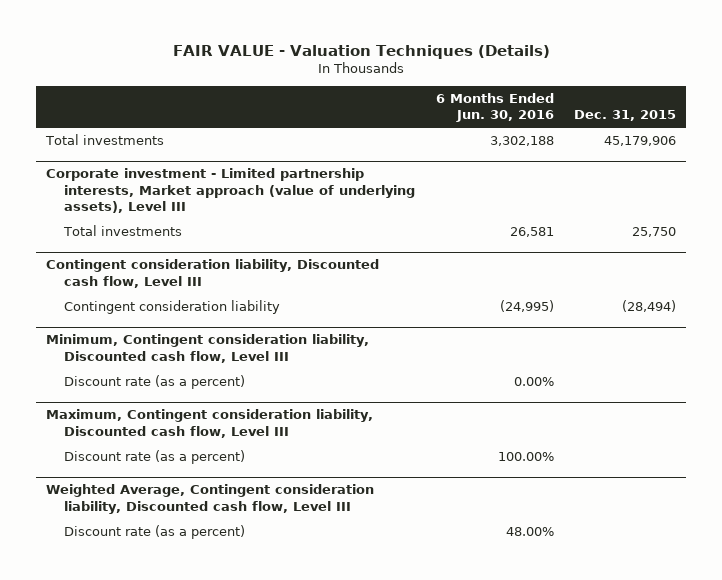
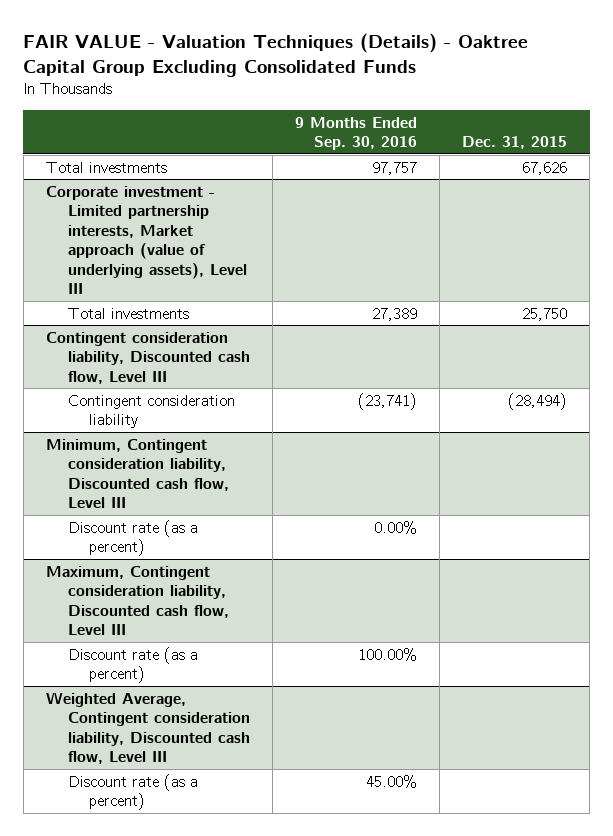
- FAIR VALUE - Valuation Techniques (Details)
+ FAIR VALUE - Valuation Techniques (Details) - Oaktree Capital Group Excluding Consolidated Funds
- | 6 Months Ended Jun. 30, 2016 | Dec. 31, 2015
+ | 9 Months Ended Sep. 30, 2016 | Dec. 31, 2015
- Total investments | 3,302,188 | 45,179,906
+ Total investments | 97,757 | 67,626

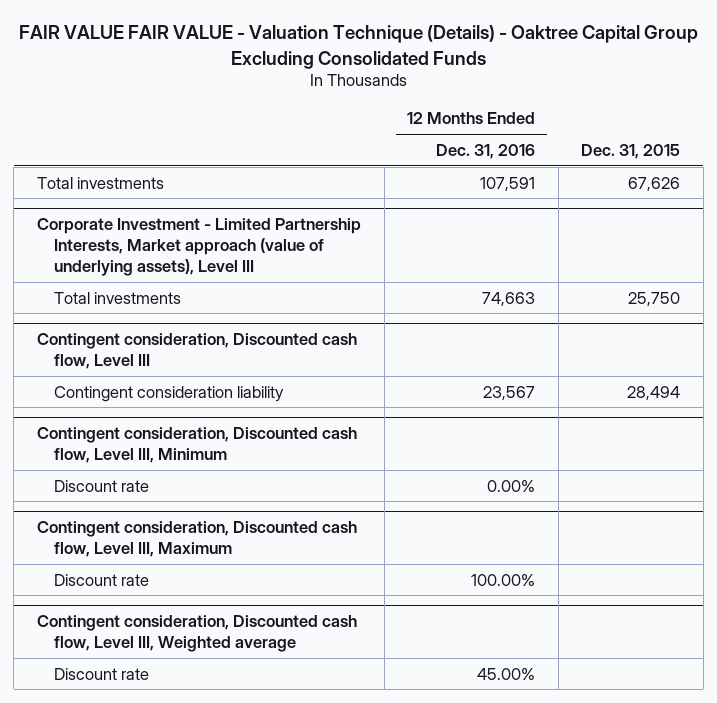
- FAIR VALUE - Valuation Techniques (Details) - Oaktree Capital Group Excluding Consolidated Funds
+ FAIR VALUE FAIR VALUE - Valuation Technique (Details) - Oaktree Capital Group Excluding Consolidated Funds
- | 9 Months Ended Sep. 30, 2016 | Dec. 31, 2015
+ | 12 Months Ended Dec. 31, 2016 | Dec. 31, 2015
- Corporate investment - Limited partnership interests, Market approach (value of underlying assets), Level III
+ Corporate Investment - Limited Partnership Interests, Market approach (value of underlying assets), Level III
- Contingent consideration liability, Discounted cash flow, Level III
- Contingent consideration liability | (23,741) | (28,494)
- Minimum, Contingent consideration liability, Discounted cash flow, Level III
- Discount rate (as a percent) | 0.00% |
- Maximum, Contingent consideration liability, Discounted cash flow, Level III
- Discount rate (as a percent) | 100.00% |
- Weighted Average, Contingent consideration liability, Discounted cash flow, Level III
- Discount rate (as a percent) | 45.00% |
+ Contingent consideration, Discounted cash flow, Level III
+ Contingent consideration liability | 23,567 | 28,494
+ Contingent consideration, Discounted cash flow, Level III, Minimum
+ Discount rate | 0.00% |
+ Contingent consideration, Discounted cash flow, Level III, Maximum
+ Discount rate | 100.00% |
+ Contingent consideration, Discounted cash flow, Level III, Weighted average
+ Discount rate | 45.00% |

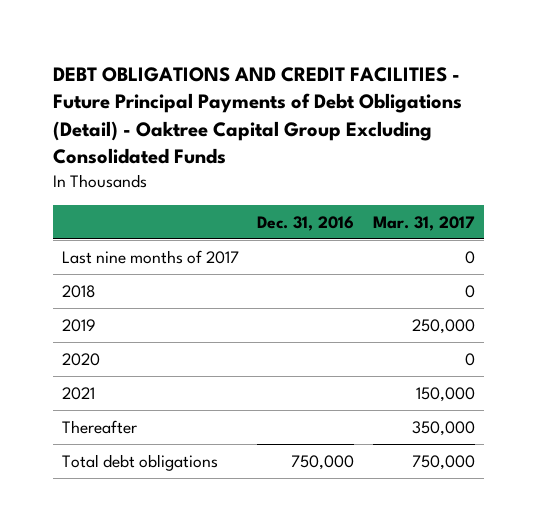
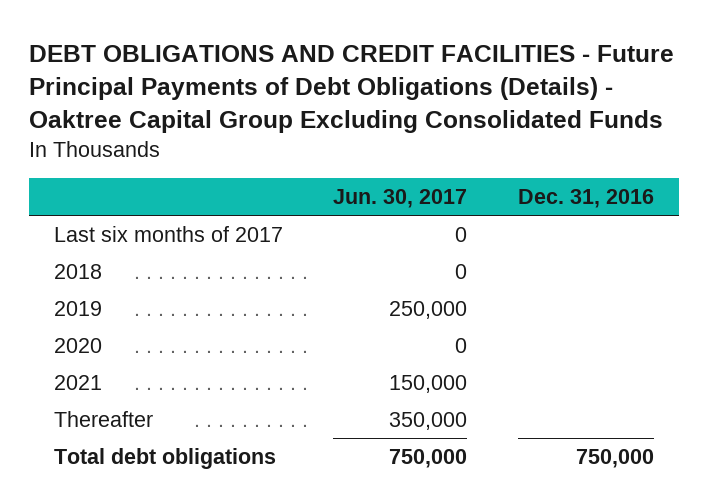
- DEBT OBLIGATIONS AND CREDIT FACILITIES - Future Principal Payments of Debt Obligations (Detail) - Oaktree Capital Group Excluding Consolidated Funds
+ DEBT OBLIGATIONS AND CREDIT FACILITIES - Future Principal Payments of Debt Obligations (Details) - Oaktree Capital Group Excluding Consolidated Funds
- | Dec. 31, 2016 | Mar. 31, 2017
+ | Jun. 30, 2017 | Dec. 31, 2016
- Last nine months of 2017 | | 0
+ Last six months of 2017 | 0 |

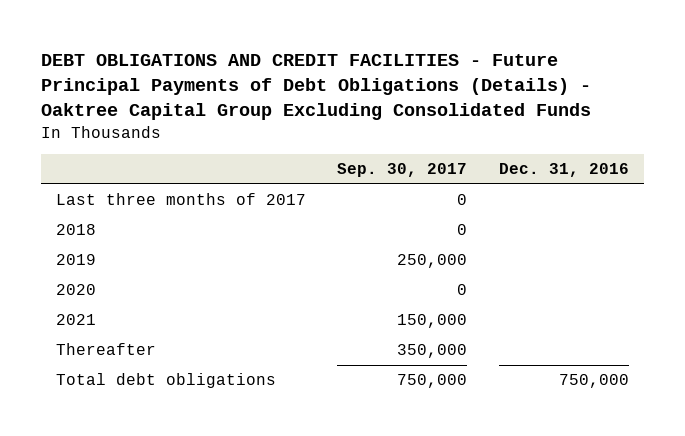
- | Jun. 30, 2017 | Dec. 31, 2016
+ | Sep. 30, 2017 | Dec. 31, 2016
- Last six months of 2017 | 0 |
+ Last three months of 2017 | 0 |

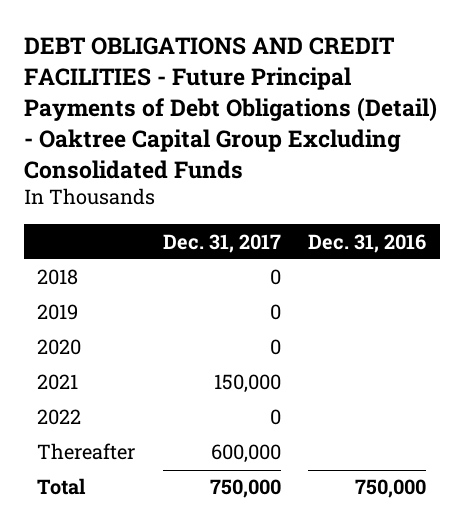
- DEBT OBLIGATIONS AND CREDIT FACILITIES - Future Principal Payments of Debt Obligations (Details) - Oaktree Capital Group Excluding Consolidated Funds
+ DEBT OBLIGATIONS AND CREDIT FACILITIES - Future Principal Payments of Debt Obligations (Detail) - Oaktree Capital Group Excluding Consolidated Funds
- | Sep. 30, 2017 | Dec. 31, 2016
+ | Dec. 31, 2017 | Dec. 31, 2016
- Last three months of 2017 | 0 |
+ 2022 | 0 |
- Total debt obligations | 750,000 | 750,000
+ Total | 750,000 | 750,000

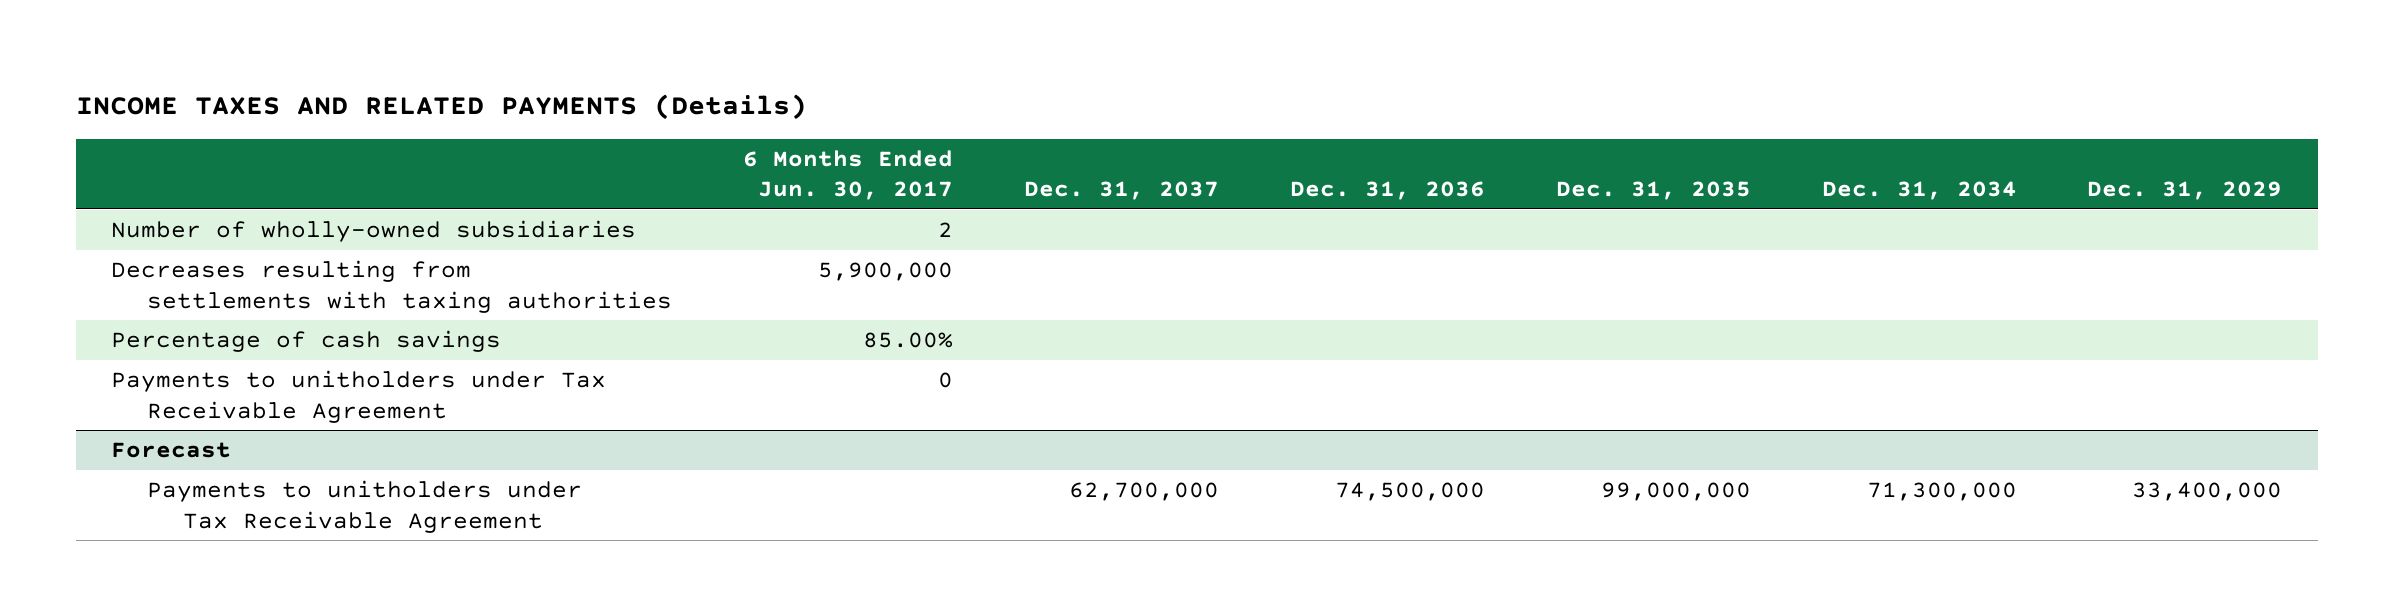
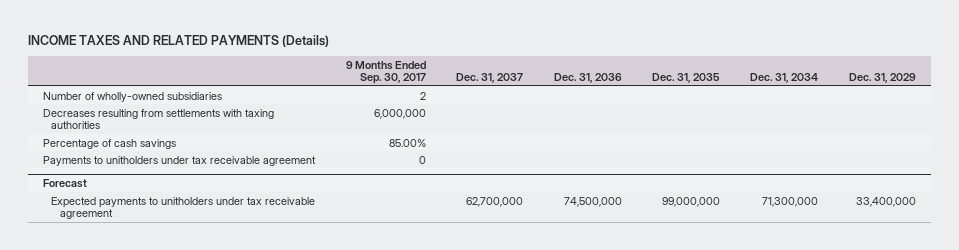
- | 6 Months Ended Jun. 30, 2017 | Dec. 31, 2037 | Dec. 31, 2036 | Dec. 31, 2035 | Dec. 31, 2034 | Dec. 31, 2029
+ | 9 Months Ended Sep. 30, 2017 | Dec. 31, 2037 | Dec. 31, 2036 | Dec. 31, 2035 | Dec. 31, 2034 | Dec. 31, 2029
- Payments to unitholders under Tax Receivable Agreement | 0 | | | | |
+ Payments to unitholders under tax receivable agreement | 0 | | | | |
@ Forecast
- Payments to unitholders under Tax Receivable Agreement | | 62,700,000 | 74,500,000 | 99,000,000 | 71,300,000 | 33,400,000
+ Expected payments to unitholders under tax receivable agreement | | 62,700,000 | 74,500,000 | 99,000,000 | 71,300,000 | 33,400,000

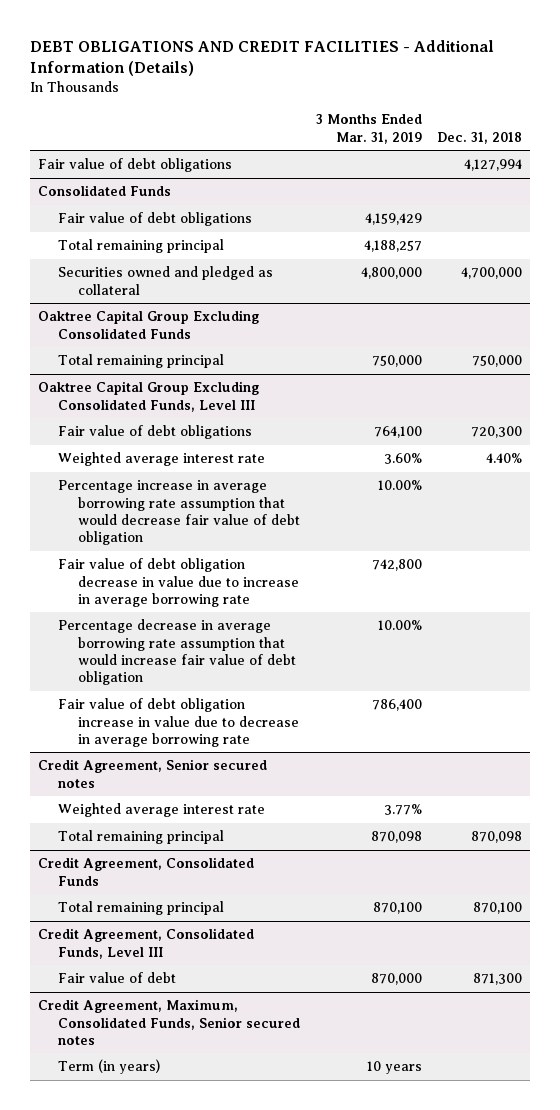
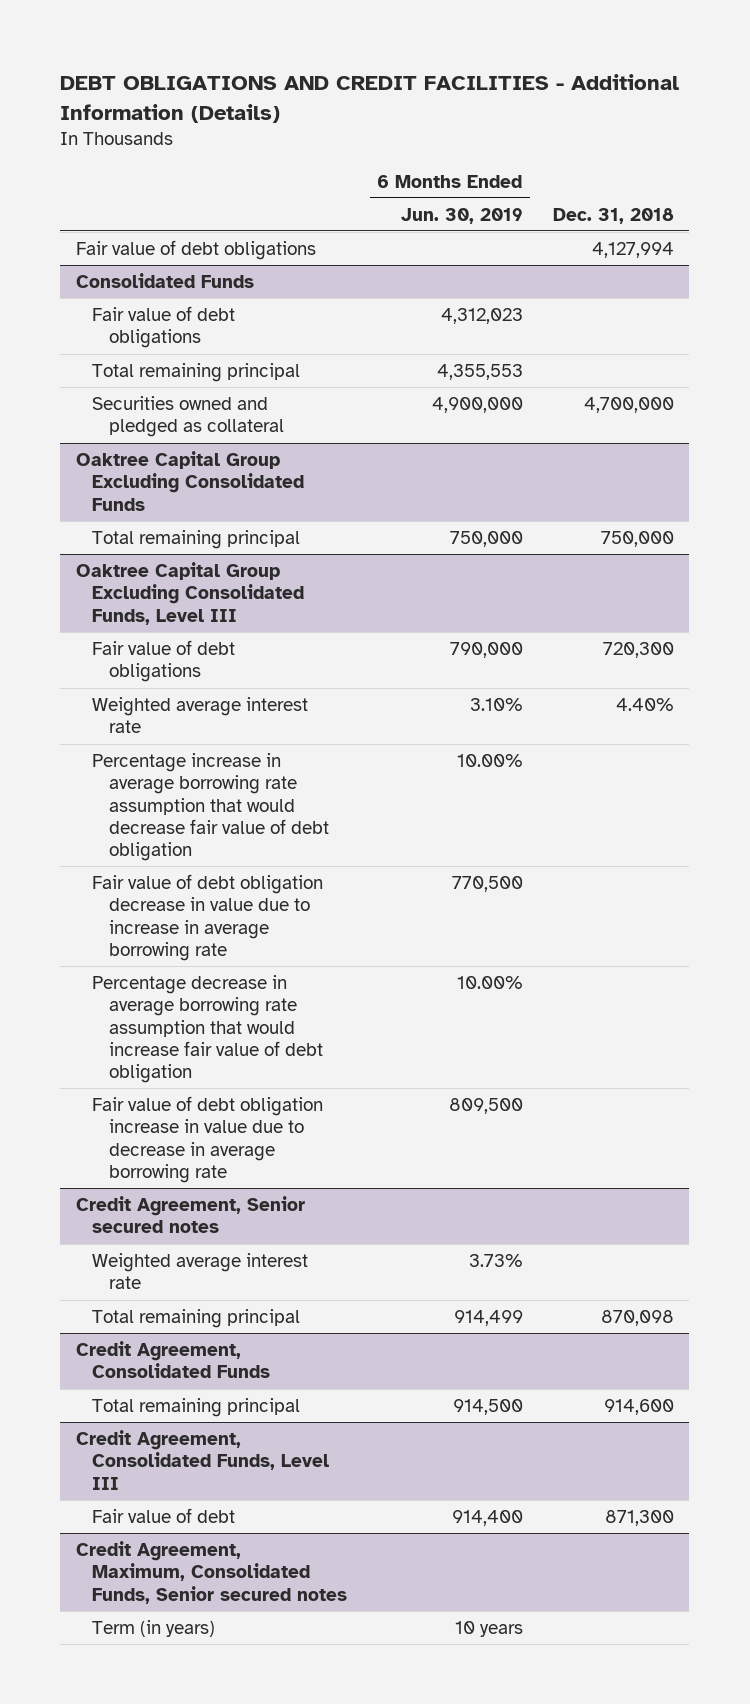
- | 3 Months Ended Mar. 31, 2019 | Dec. 31, 2018
+ | 6 Months Ended Jun. 30, 2019 | Dec. 31, 2018
@ Credit Agreement, Consolidated Funds
- Total remaining principal | 870,100 | 870,100
+ Total remaining principal | 914,500 | 914,600

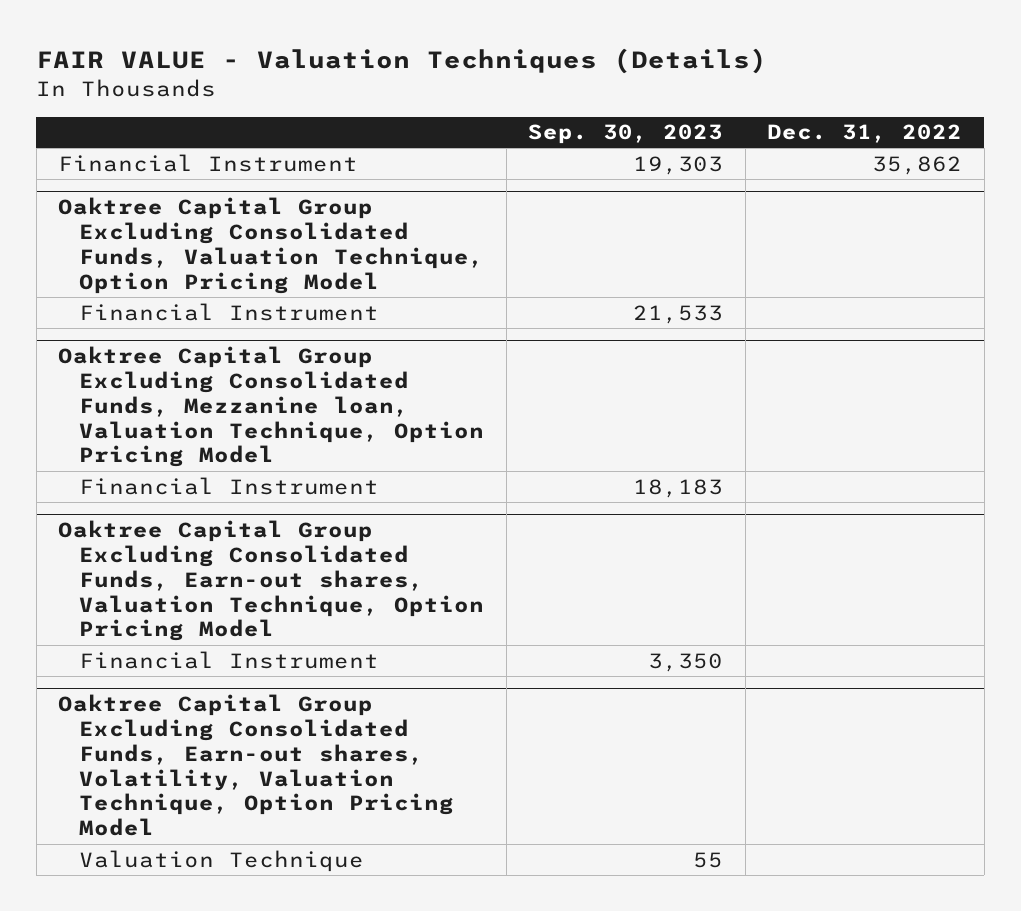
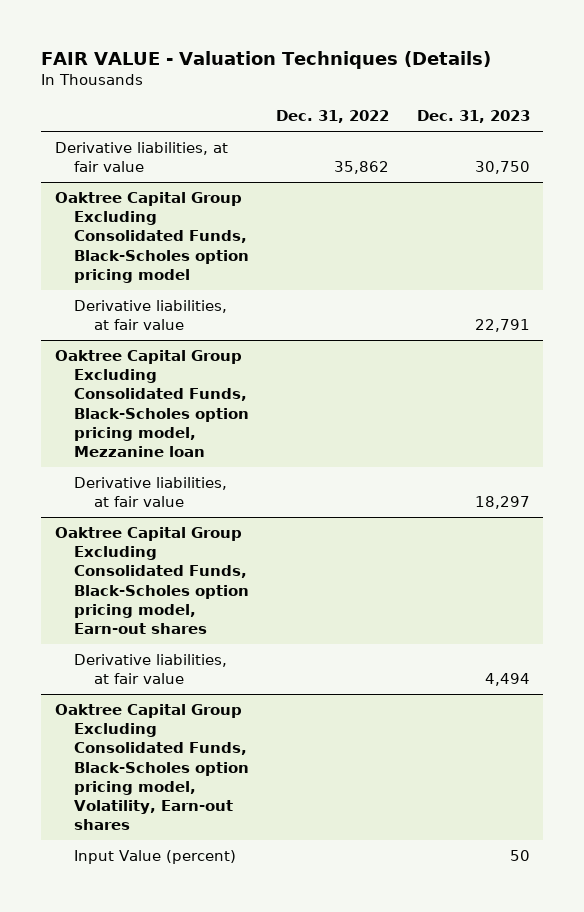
- | Sep. 30, 2023 | Dec. 31, 2022
+ | Dec. 31, 2022 | Dec. 31, 2023
- Financial Instrument | 19,303 | 35,862
- Oaktree Capital Group Excluding Consolidated Funds, Valuation Technique, Option Pricing Model
- Financial Instrument | 21,533 |
- Oaktree Capital Group Excluding Consolidated Funds, Mezzanine loan, Valuation Technique, Option Pricing Model
- Financial Instrument | 18,183 |
- Oaktree Capital Group Excluding Consolidated Funds, Earn-out shares, Valuation Technique, Option Pricing Model
- Financial Instrument | 3,350 |
- Oaktree Capital Group Excluding Consolidated Funds, Earn-out shares, Volatility, Valuation Technique, Option Pricing Model
- Valuation Technique | 55 |
+ Derivative liabilities, at fair value | 35,862 | 30,750
+ Oaktree Capital Group Excluding Consolidated Funds, Black-Scholes option pricing model
+ Derivative liabilities, at fair value | | 22,791
+ Oaktree Capital Group Excluding Consolidated Funds, Black-Scholes option pricing model, Mezzanine loan
+ Derivative liabilities, at fair value | | 18,297
+ Oaktree Capital Group Excluding Consolidated Funds, Black-Scholes option pricing model, Earn-out shares
+ Derivative liabilities, at fair value | | 4,494
+ Oaktree Capital Group Excluding Consolidated Funds, Black-Scholes option pricing model, Volatility, Earn-out shares
+ Input Value (percent) | | 50

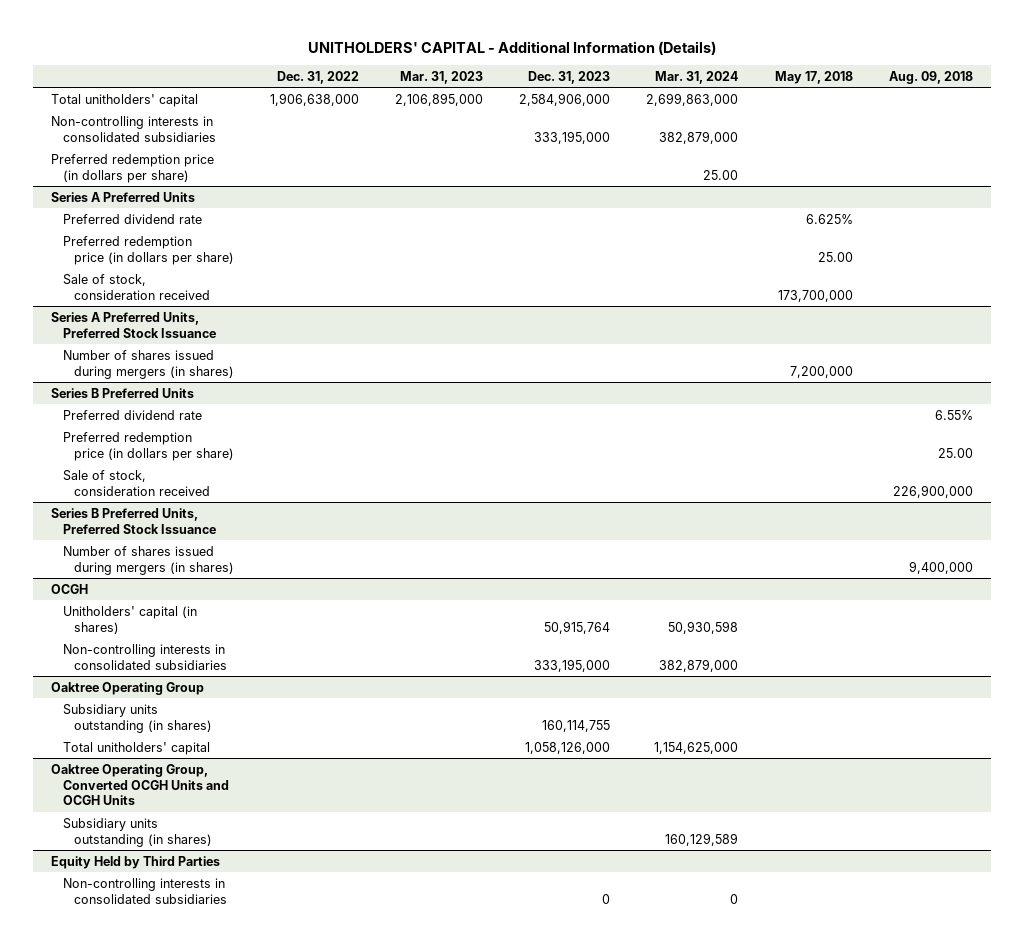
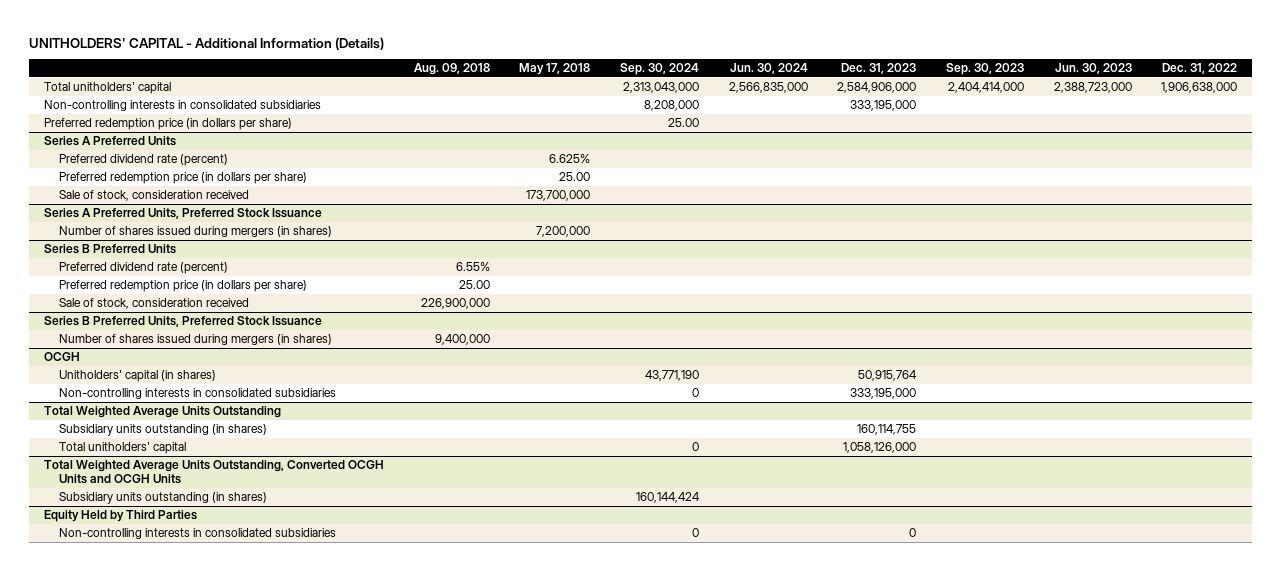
- | Dec. 31, 2022 | Mar. 31, 2023 | Dec. 31, 2023 | Mar. 31, 2024 | May 17, 2018 | Aug. 09, 2018
+ | Aug. 09, 2018 | May 17, 2018 | Sep. 30, 2024 | Jun. 30, 2024 | Dec. 31, 2023 | Sep. 30, 2023 | Jun. 30, 2023 | Dec. 31, 2022
@ Series A Preferred Units
- Preferred dividend rate | | | | | 6.625% |
+ Preferred dividend rate (percent) | | 6.625% | | | | | |
@ Series B Preferred Units
- Preferred dividend rate | | | | | | 6.55%
+ Preferred dividend rate (percent) | 6.55% | | | | | | |
- Oaktree Operating Group
+ Total Weighted Average Units Outstanding
- Oaktree Operating Group, Converted OCGH Units and OCGH Units
- Subsidiary units outstanding (in shares) | | | | 160,129,589 | |
+ Total Weighted Average Units Outstanding, Converted OCGH Units and OCGH Units
+ Subsidiary units outstanding (in shares) | | | 160,144,424 | | | | |

